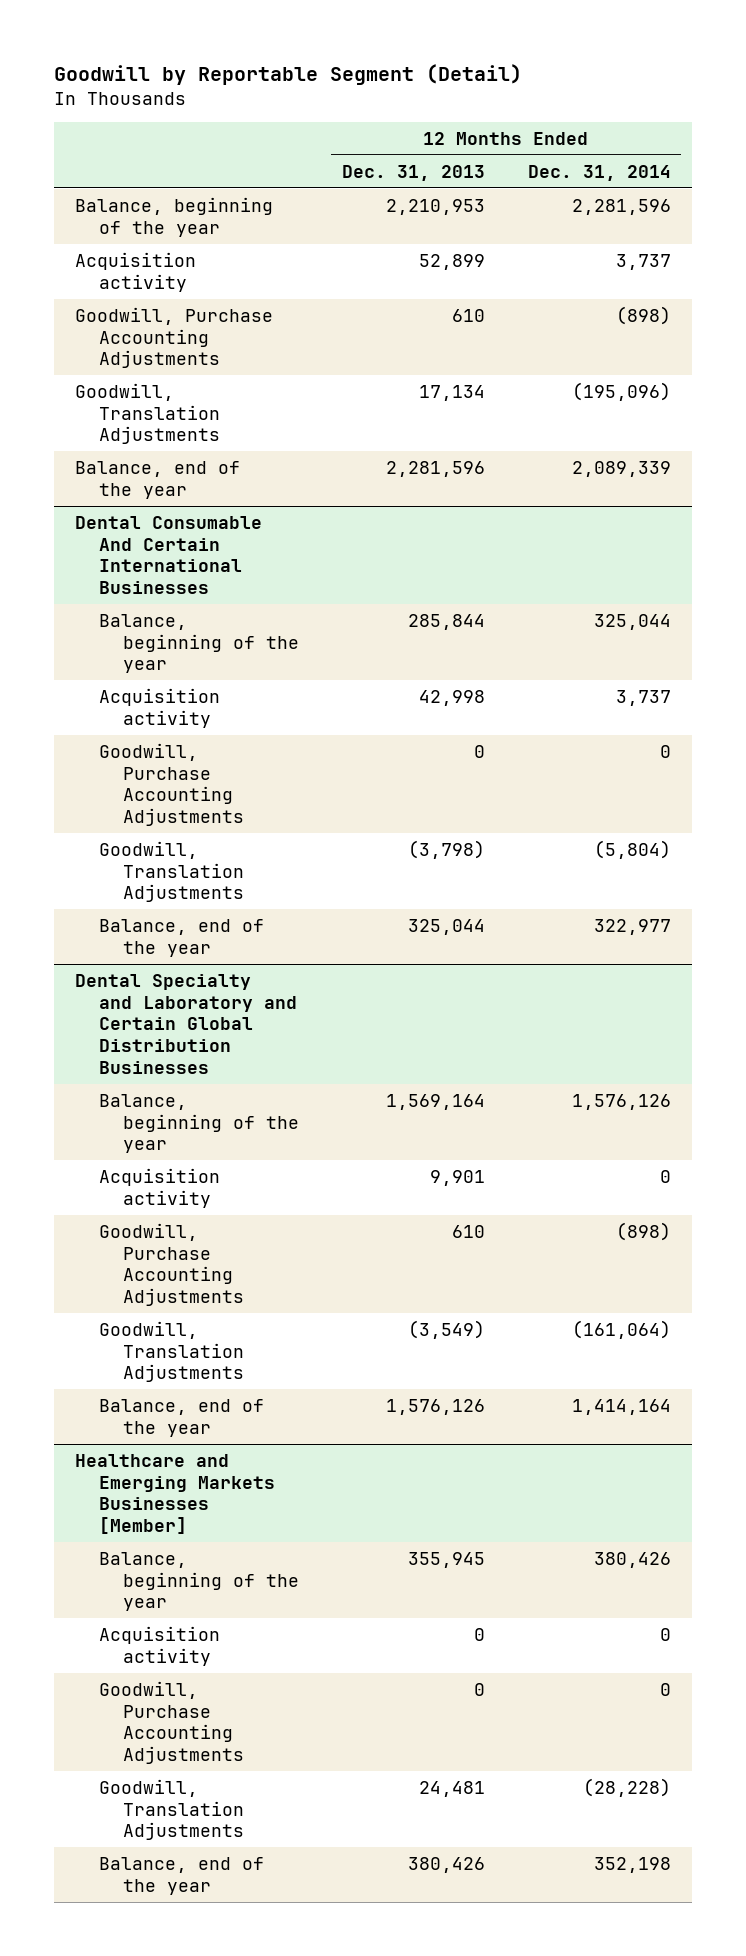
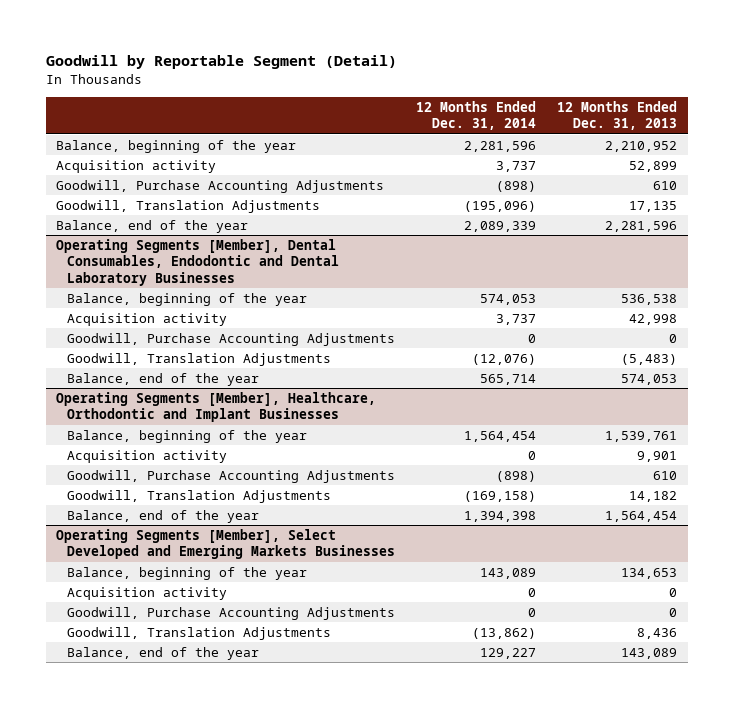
- | 12 Months Ended Dec. 31, 2013 | 12 Months Ended Dec. 31, 2014
+ | 12 Months Ended Dec. 31, 2014 | 12 Months Ended Dec. 31, 2013
- Balance, beginning of the year | 2,210,953 | 2,281,596
+ Balance, beginning of the year | 2,281,596 | 2,210,952
- Goodwill, Translation Adjustments | 17,134 | (195,096)
+ Goodwill, Translation Adjustments | (195,096) | 17,135
- Dental Consumable And Certain International Businesses
- Balance, beginning of the year | 285,844 | 325,044
+ Operating Segments [Member], Dental Consumables, Endodontic and Dental Laboratory Businesses
+ Balance, beginning of the year | 574,053 | 536,538
- Goodwill, Translation Adjustments | (3,798) | (5,804)
- Balance, end of the year | 325,044 | 322,977
- Dental Specialty and Laboratory and Certain Global Distribution Businesses
- Balance, beginning of the year | 1,569,164 | 1,576,126
+ Goodwill, Translation Adjustments | (12,076) | (5,483)
+ Balance, end of the year | 565,714 | 574,053
+ Operating Segments [Member], Healthcare, Orthodontic and Implant Businesses
+ Balance, beginning of the year | 1,564,454 | 1,539,761
- Goodwill, Translation Adjustments | (3,549) | (161,064)
- Balance, end of the year | 1,576,126 | 1,414,164
- Healthcare and Emerging Markets Businesses [Member]
- Balance, beginning of the year | 355,945 | 380,426
+ Goodwill, Translation Adjustments | (169,158) | 14,182
+ Balance, end of the year | 1,394,398 | 1,564,454
+ Operating Segments [Member], Select Developed and Emerging Markets Businesses
+ Balance, beginning of the year | 143,089 | 134,653
- Goodwill, Translation Adjustments | 24,481 | (28,228)
- Balance, end of the year | 380,426 | 352,198
+ Goodwill, Translation Adjustments | (13,862) | 8,436
+ Balance, end of the year | 129,227 | 143,089

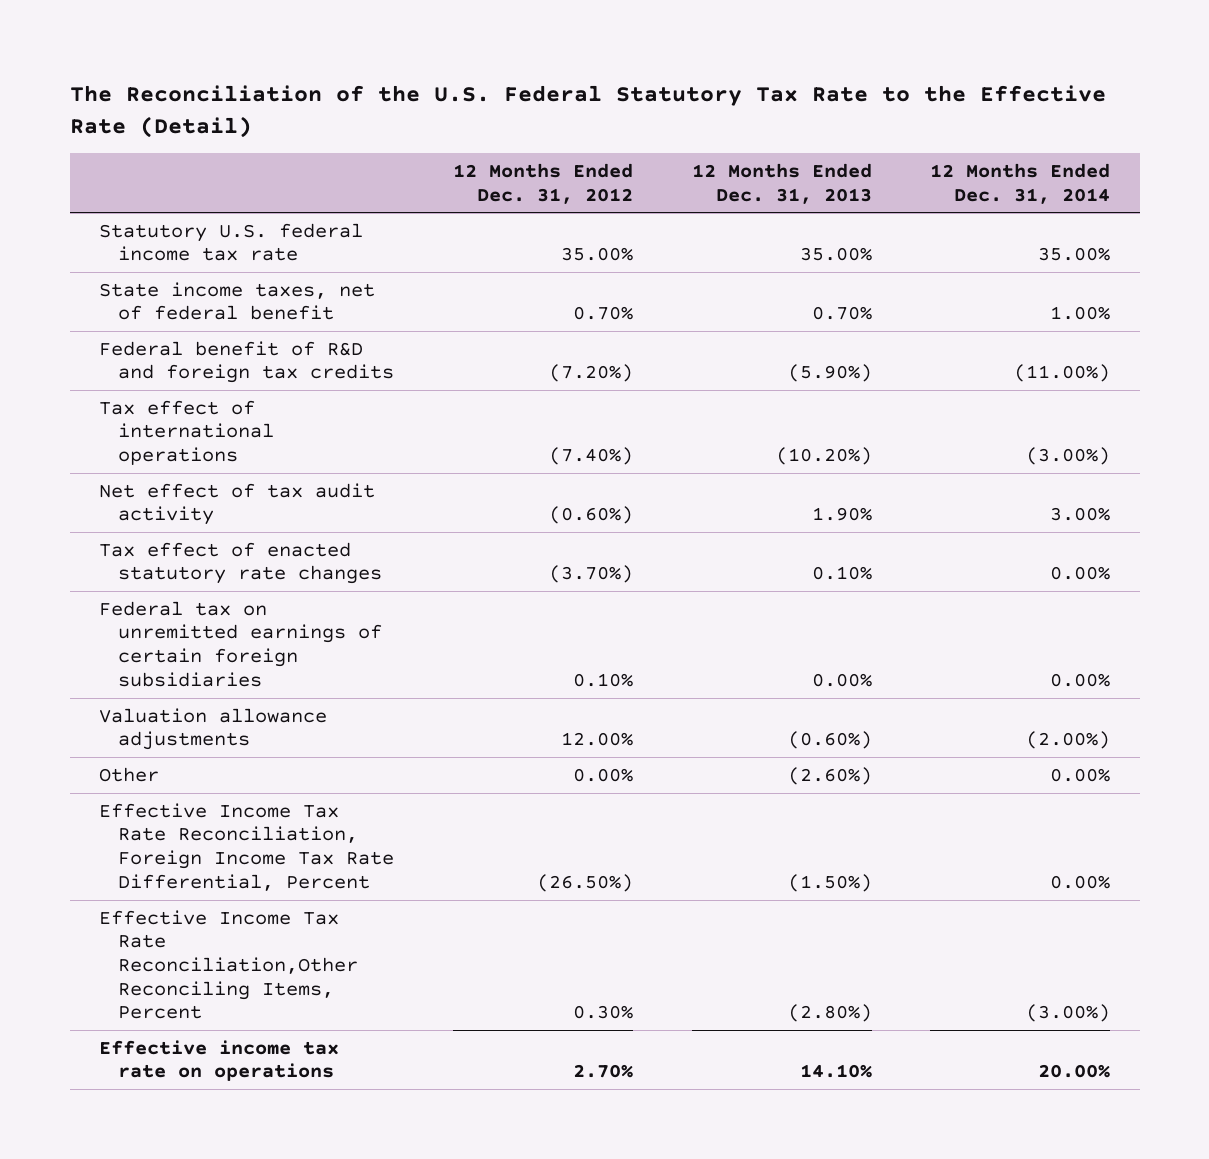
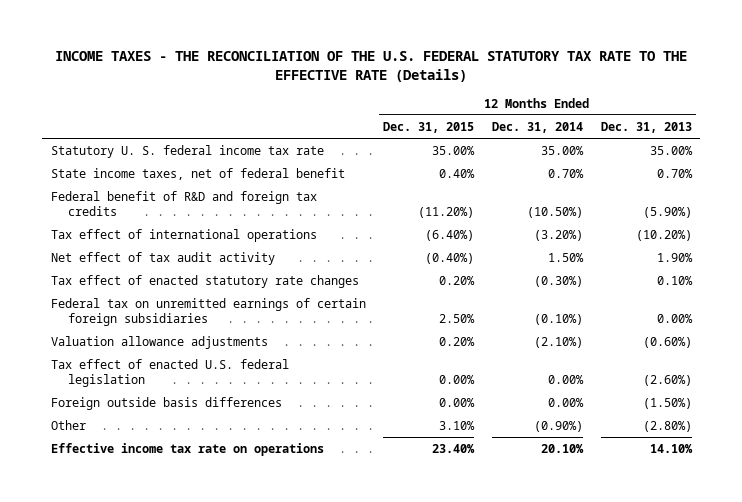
- The Reconciliation of the U.S. Federal Statutory Tax Rate to the Effective Rate (Detail)
+ INCOME TAXES - THE RECONCILIATION OF THE U.S. FEDERAL STATUTORY TAX RATE TO THE EFFECTIVE RATE (Details)
- | 12 Months Ended Dec. 31, 2012 | 12 Months Ended Dec. 31, 2013 | 12 Months Ended Dec. 31, 2014
+ | 12 Months Ended Dec. 31, 2015 | 12 Months Ended Dec. 31, 2014 | 12 Months Ended Dec. 31, 2013
- Statutory U.S. federal income tax rate | 35.00% | 35.00% | 35.00%
- State income taxes, net of federal benefit | 0.70% | 0.70% | 1.00%
- Federal benefit of R&D and foreign tax credits | (7.20%) | (5.90%) | (11.00%)
- Tax effect of international operations | (7.40%) | (10.20%) | (3.00%)
- Net effect of tax audit activity | (0.60%) | 1.90% | 3.00%
- Tax effect of enacted statutory rate changes | (3.70%) | 0.10% | 0.00%
- Federal tax on unremitted earnings of certain foreign subsidiaries | 0.10% | 0.00% | 0.00%
- Valuation allowance adjustments | 12.00% | (0.60%) | (2.00%)
- Other | 0.00% | (2.60%) | 0.00%
- Effective Income Tax Rate Reconciliation, Foreign Income Tax Rate Differential, Percent | (26.50%) | (1.50%) | 0.00%
- Effective Income Tax Rate Reconciliation,Other Reconciling Items, Percent | 0.30% | (2.80%) | (3.00%)
- Effective income tax rate on operations | 2.70% | 14.10% | 20.00%
+ Statutory U. S. federal income tax rate | 35.00% | 35.00% | 35.00%
+ State income taxes, net of federal benefit | 0.40% | 0.70% | 0.70%
+ Federal benefit of R&D and foreign tax credits | (11.20%) | (10.50%) | (5.90%)
+ Tax effect of international operations | (6.40%) | (3.20%) | (10.20%)
+ Net effect of tax audit activity | (0.40%) | 1.50% | 1.90%
+ Tax effect of enacted statutory rate changes | 0.20% | (0.30%) | 0.10%
+ Federal tax on unremitted earnings of certain foreign subsidiaries | 2.50% | (0.10%) | 0.00%
+ Valuation allowance adjustments | 0.20% | (2.10%) | (0.60%)
+ Tax effect of enacted U.S. federal legislation | 0.00% | 0.00% | (2.60%)
+ Foreign outside basis differences | 0.00% | 0.00% | (1.50%)
+ Other | 3.10% | (0.90%) | (2.80%)
+ Effective income tax rate on operations | 23.40% | 20.10% | 14.10%

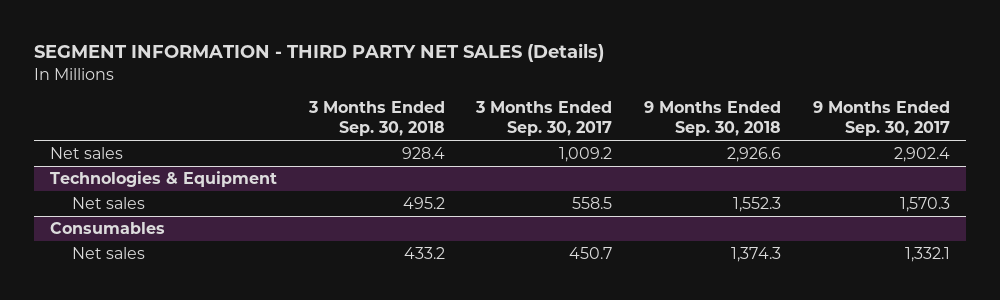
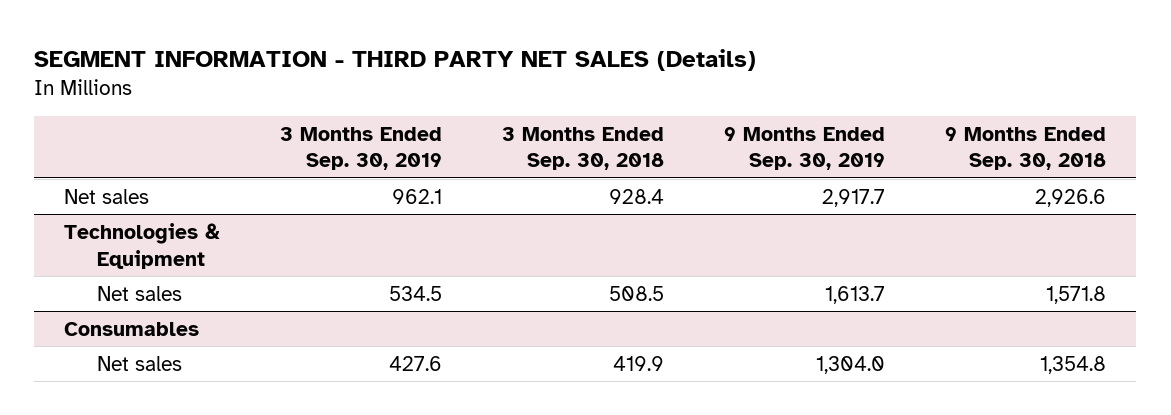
- | 3 Months Ended Sep. 30, 2018 | 3 Months Ended Sep. 30, 2017 | 9 Months Ended Sep. 30, 2018 | 9 Months Ended Sep. 30, 2017
+ | 3 Months Ended Sep. 30, 2019 | 3 Months Ended Sep. 30, 2018 | 9 Months Ended Sep. 30, 2019 | 9 Months Ended Sep. 30, 2018
@ Technologies & Equipment
- Net sales | 495.2 | 558.5 | 1,552.3 | 1,570.3
+ Net sales | 534.5 | 508.5 | 1,613.7 | 1,571.8
@ Consumables
- Net sales | 433.2 | 450.7 | 1,374.3 | 1,332.1
+ Net sales | 427.6 | 419.9 | 1,304.0 | 1,354.8

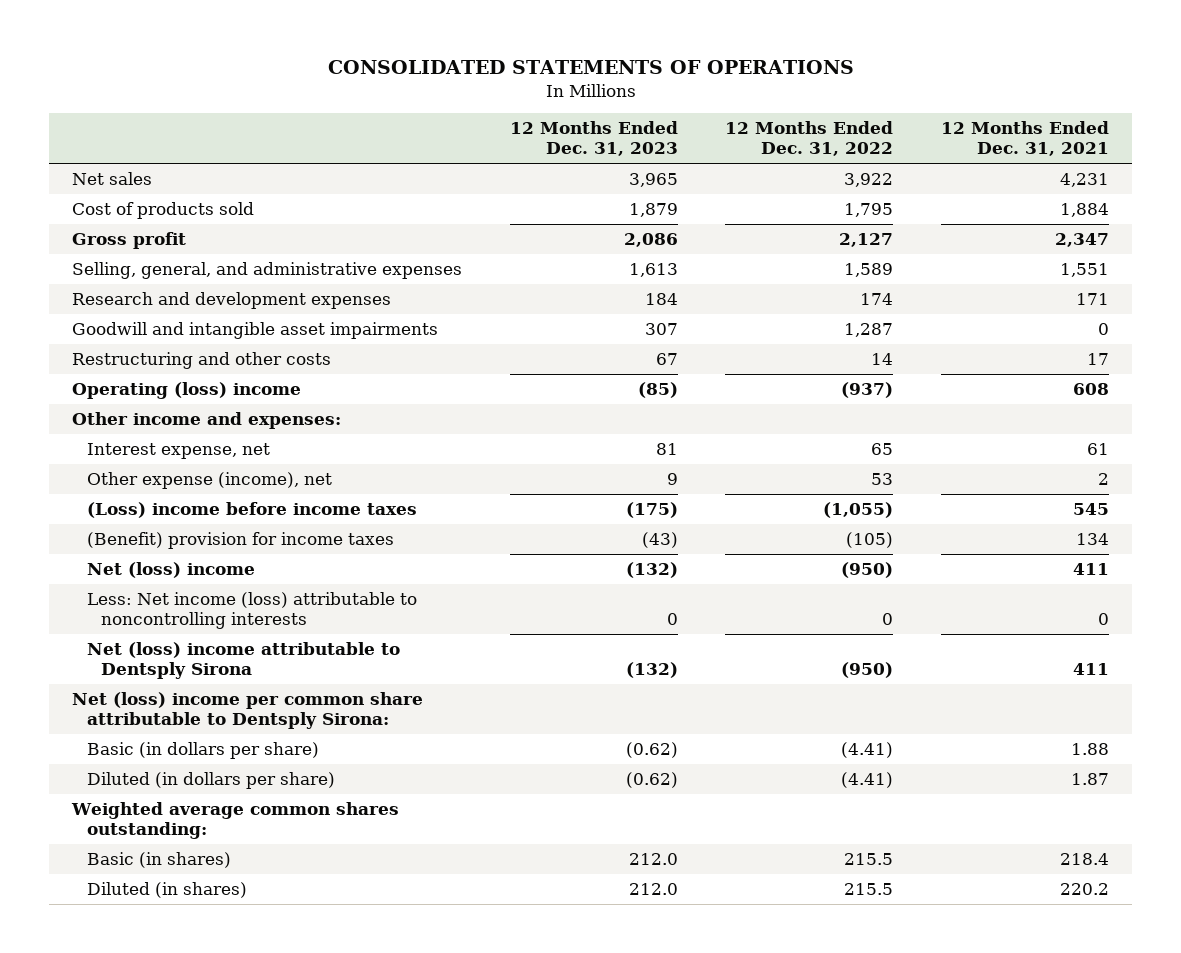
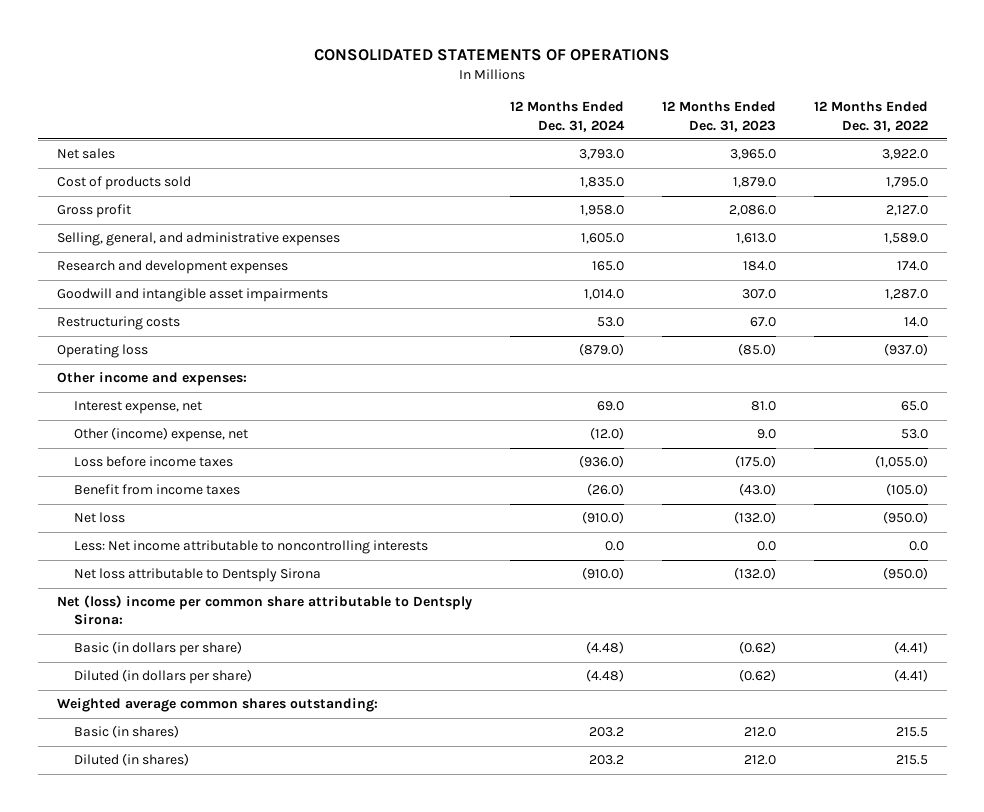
- | 12 Months Ended Dec. 31, 2023 | 12 Months Ended Dec. 31, 2022 | 12 Months Ended Dec. 31, 2021
+ | 12 Months Ended Dec. 31, 2024 | 12 Months Ended Dec. 31, 2023 | 12 Months Ended Dec. 31, 2022
- Net sales | 3,965 | 3,922 | 4,231
- Cost of products sold | 1,879 | 1,795 | 1,884
- Gross profit | 2,086 | 2,127 | 2,347
- Selling, general, and administrative expenses | 1,613 | 1,589 | 1,551
- Research and development expenses | 184 | 174 | 171
- Goodwill and intangible asset impairments | 307 | 1,287 | 0
- Restructuring and other costs | 67 | 14 | 17
- Operating (loss) income | (85) | (937) | 608
+ Net sales | 3,793.0 | 3,965.0 | 3,922.0
+ Cost of products sold | 1,835.0 | 1,879.0 | 1,795.0
+ Gross profit | 1,958.0 | 2,086.0 | 2,127.0
+ Selling, general, and administrative expenses | 1,605.0 | 1,613.0 | 1,589.0
+ Research and development expenses | 165.0 | 184.0 | 174.0
+ Goodwill and intangible asset impairments | 1,014.0 | 307.0 | 1,287.0
+ Restructuring costs | 53.0 | 67.0 | 14.0
+ Operating loss | (879.0) | (85.0) | (937.0)
- Interest expense, net | 81 | 65 | 61
- Other expense (income), net | 9 | 53 | 2
- (Loss) income before income taxes | (175) | (1,055) | 545
- (Benefit) provision for income taxes | (43) | (105) | 134
- Net (loss) income | (132) | (950) | 411
- Less: Net income (loss) attributable to noncontrolling interests | 0 | 0 | 0
- Net (loss) income attributable to Dentsply Sirona | (132) | (950) | 411
+ Interest expense, net | 69.0 | 81.0 | 65.0
+ Other (income) expense, net | (12.0) | 9.0 | 53.0
+ Loss before income taxes | (936.0) | (175.0) | (1,055.0)
+ Benefit from income taxes | (26.0) | (43.0) | (105.0)
+ Net loss | (910.0) | (132.0) | (950.0)
+ Less: Net income attributable to noncontrolling interests | 0.0 | 0.0 | 0.0
+ Net loss attributable to Dentsply Sirona | (910.0) | (132.0) | (950.0)

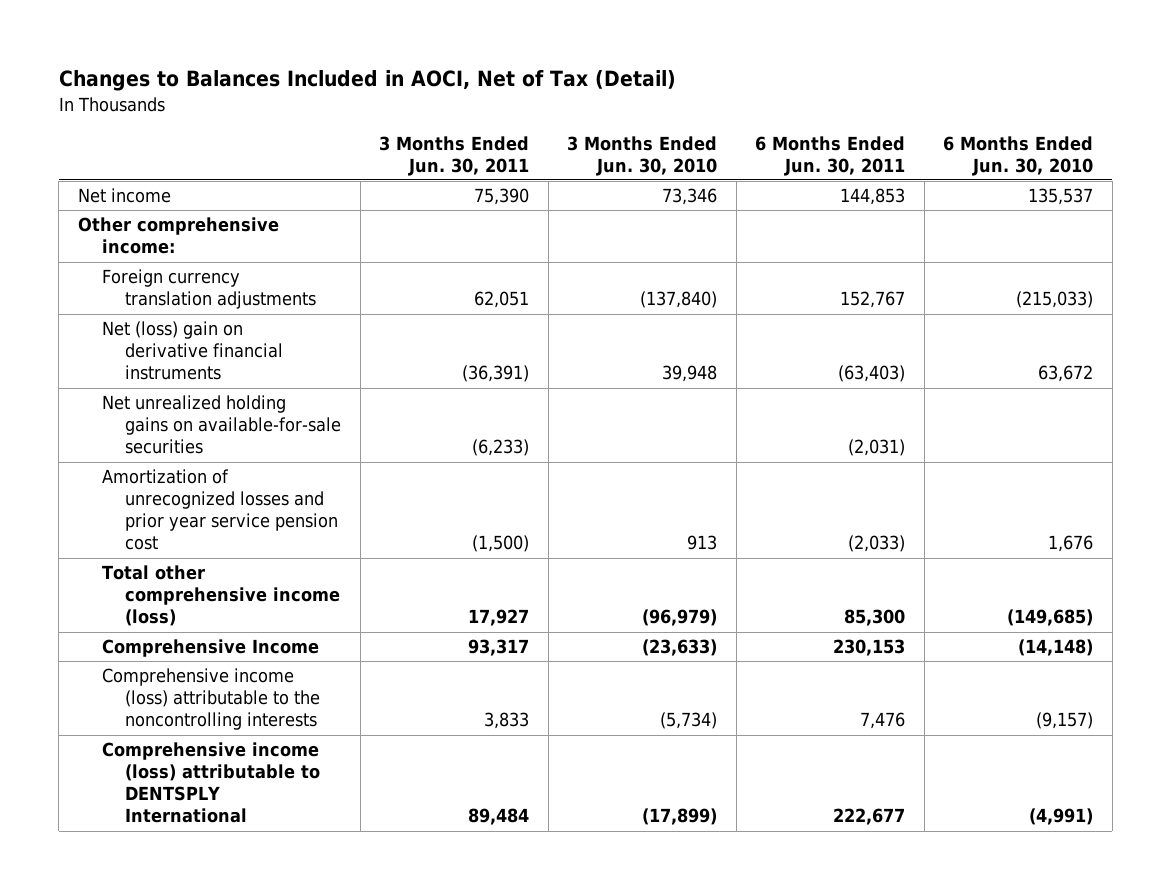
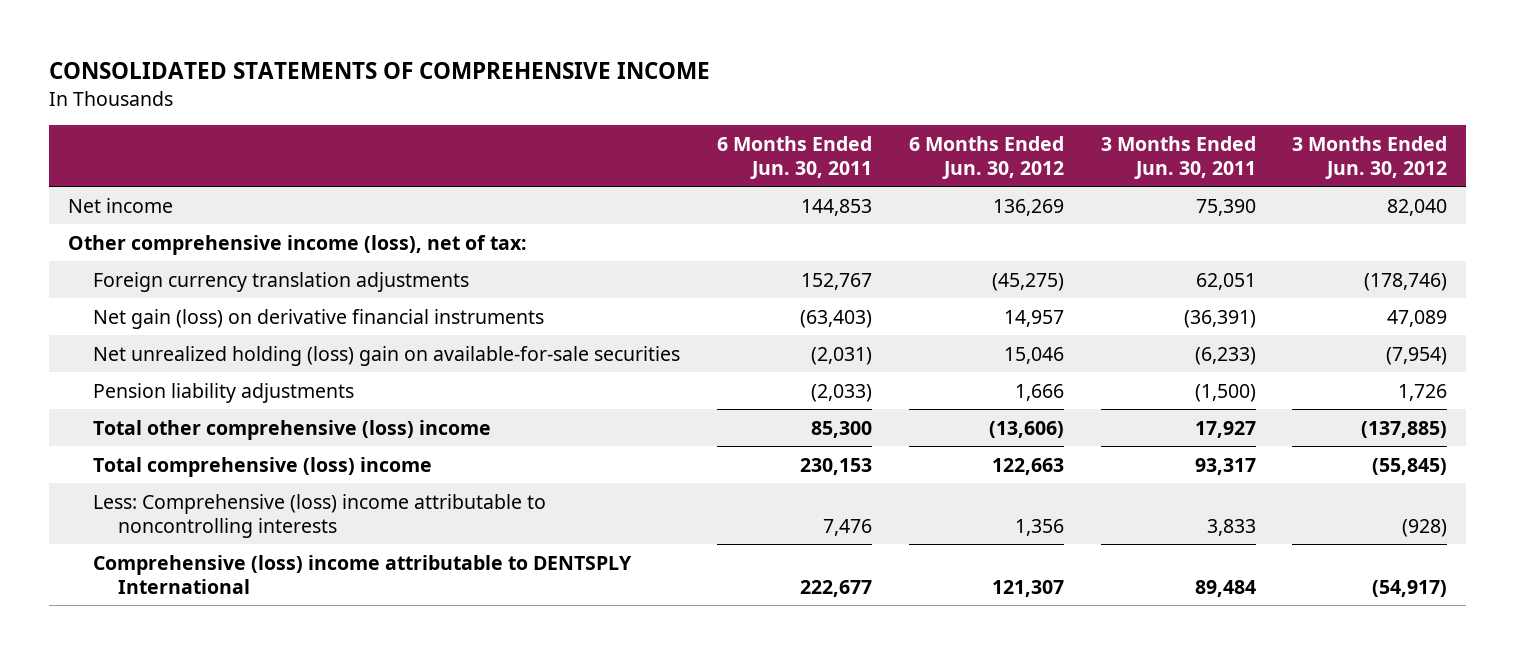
- Changes to Balances Included in AOCI, Net of Tax (Detail)
+ CONSOLIDATED STATEMENTS OF COMPREHENSIVE INCOME
- | 3 Months Ended Jun. 30, 2011 | 3 Months Ended Jun. 30, 2010 | 6 Months Ended Jun. 30, 2011 | 6 Months Ended Jun. 30, 2010
+ | 6 Months Ended Jun. 30, 2011 | 6 Months Ended Jun. 30, 2012 | 3 Months Ended Jun. 30, 2011 | 3 Months Ended Jun. 30, 2012
- Other comprehensive income:
+ Other comprehensive income (loss), net of tax:
- Net (loss) gain on derivative financial instruments | (36,391) | 39,948 | (63,403) | 63,672
- Net unrealized holding gains on available-for-sale securities | (6,233) | | (2,031) |
- Amortization of unrecognized losses and prior year service pension cost | (1,500) | 913 | (2,033) | 1,676
- Total other comprehensive income (loss) | 17,927 | (96,979) | 85,300 | (149,685)
- Comprehensive Income | 93,317 | (23,633) | 230,153 | (14,148)
- Comprehensive income (loss) attributable to the noncontrolling interests | 3,833 | (5,734) | 7,476 | (9,157)
- Comprehensive income (loss) attributable to DENTSPLY International | 89,484 | (17,899) | 222,677 | (4,991)
+ Net gain (loss) on derivative financial instruments | (63,403) | 14,957 | (36,391) | 47,089
+ Net unrealized holding (loss) gain on available-for-sale securities | (2,031) | 15,046 | (6,233) | (7,954)
+ Pension liability adjustments | (2,033) | 1,666 | (1,500) | 1,726
+ Total other comprehensive (loss) income | 85,300 | (13,606) | 17,927 | (137,885)
+ Total comprehensive (loss) income | 230,153 | 122,663 | 93,317 | (55,845)
+ Less: Comprehensive (loss) income attributable to noncontrolling interests | 7,476 | 1,356 | 3,833 | (928)
+ Comprehensive (loss) income attributable to DENTSPLY International | 222,677 | 121,307 | 89,484 | (54,917)

